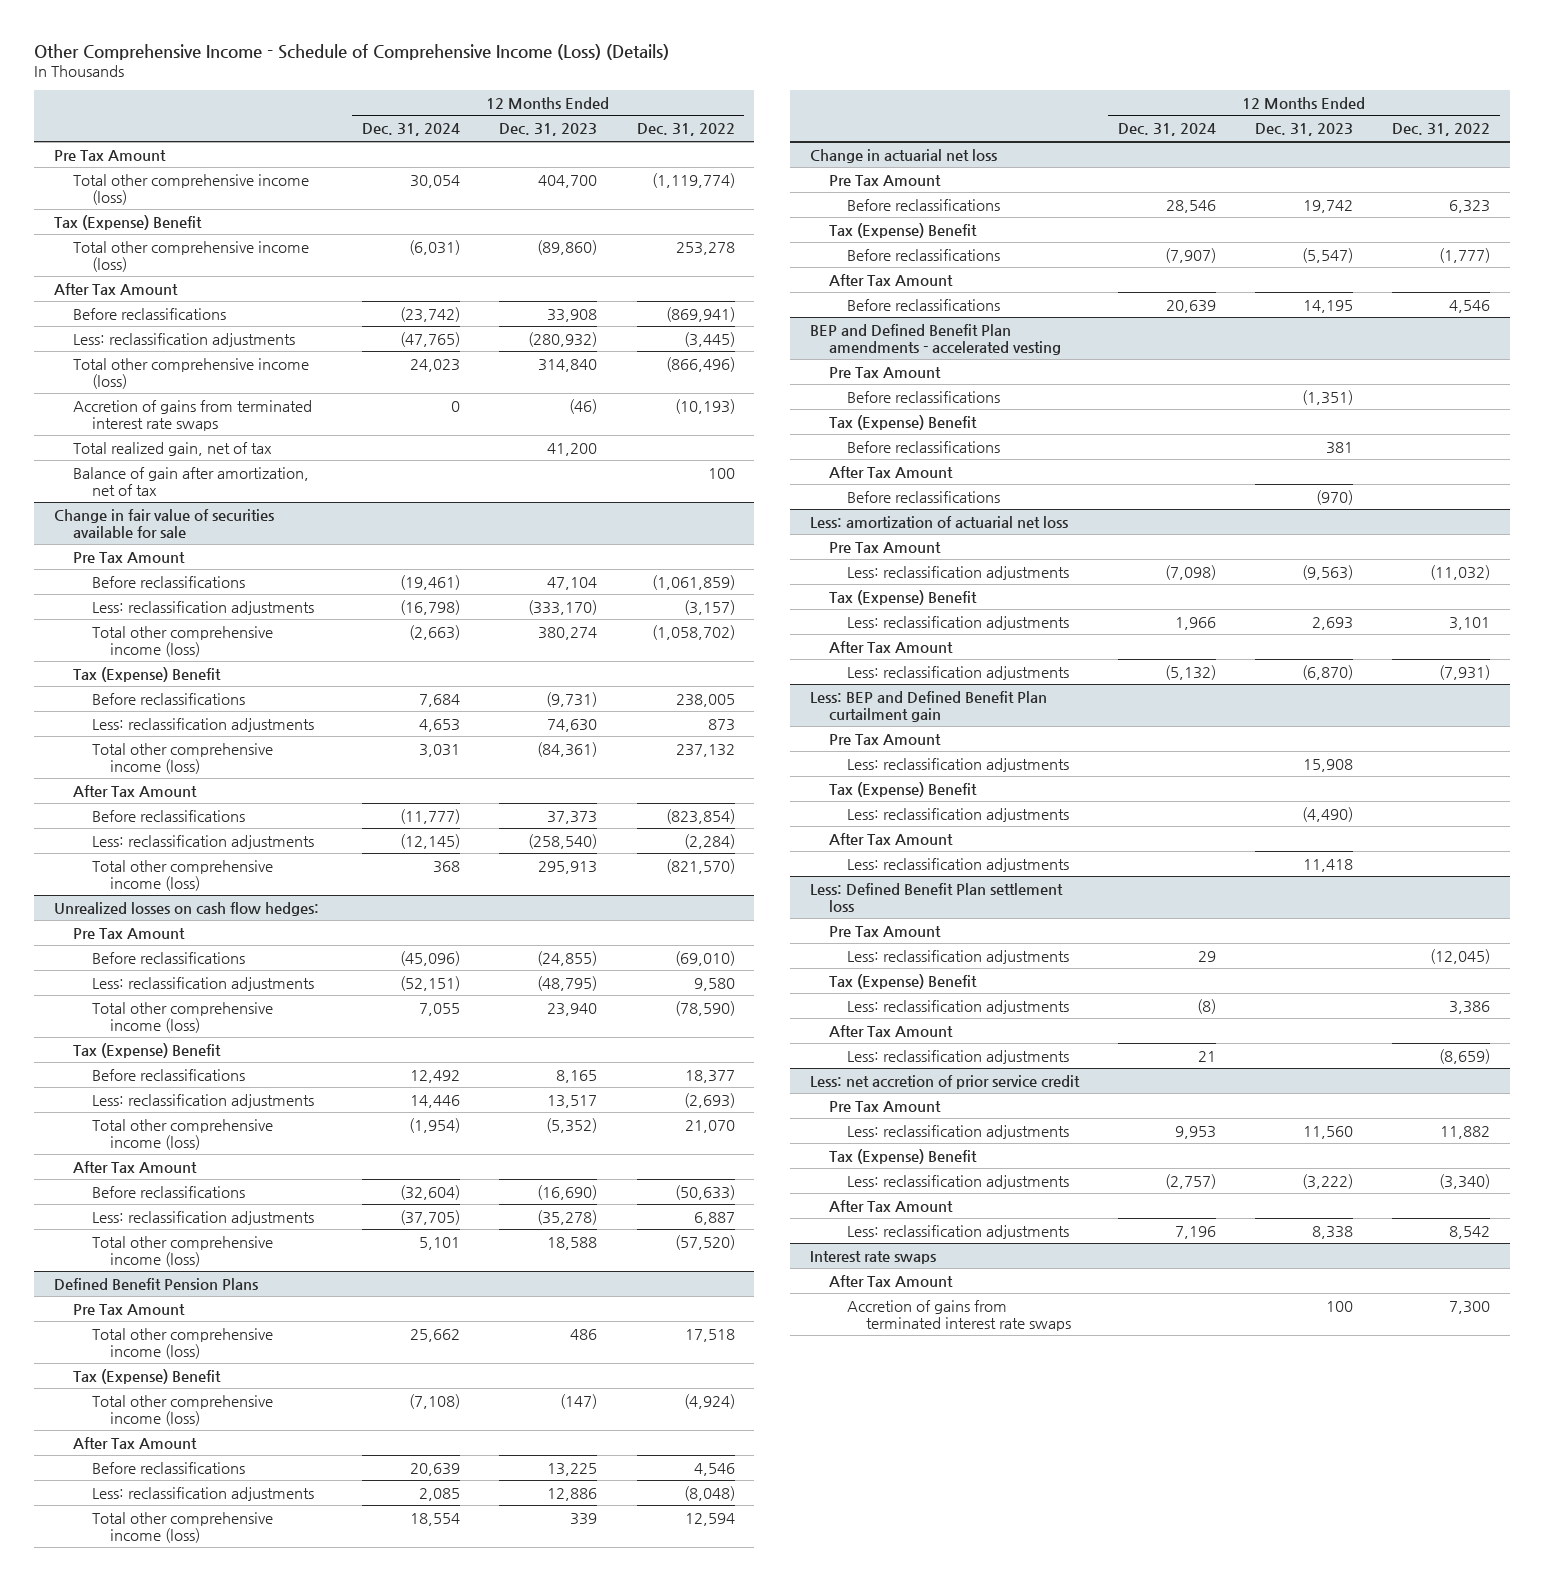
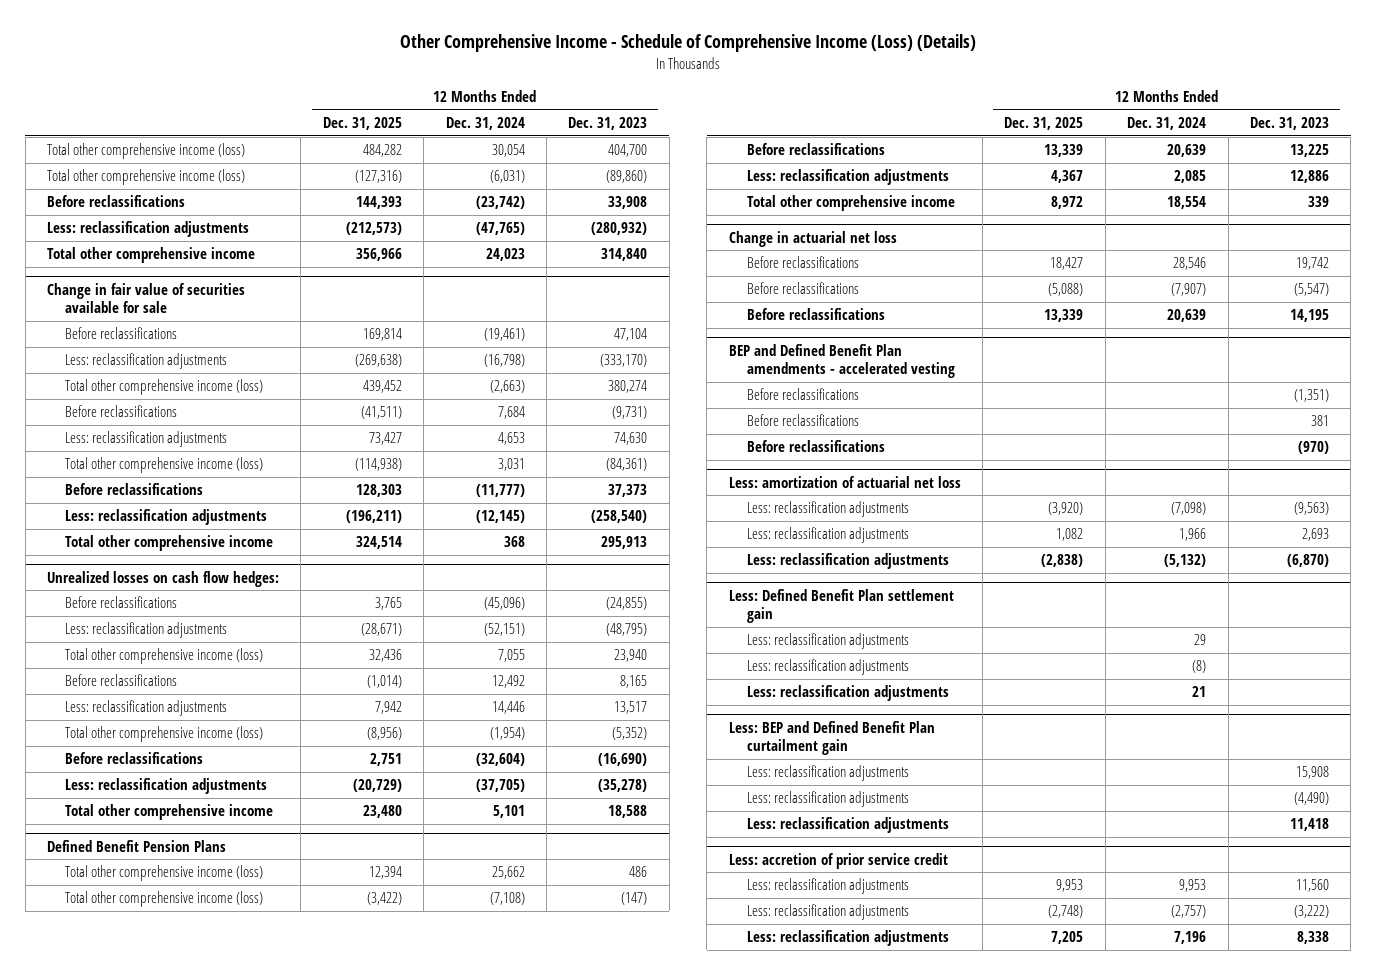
- | 12 Months Ended Dec. 31, 2024 | 12 Months Ended Dec. 31, 2023 | 12 Months Ended Dec. 31, 2022
+ | 12 Months Ended Dec. 31, 2025 | 12 Months Ended Dec. 31, 2024 | 12 Months Ended Dec. 31, 2023
- Pre Tax Amount
- Tax (Expense) Benefit
- After Tax Amount
- Total other comprehensive income (loss) | 24,023 | 314,840 | (866,496)
- Accretion of gains from terminated interest rate swaps | 0 | (46) | (10,193)
- Total realized gain, net of tax | | 41,200 |
- Balance of gain after amortization, net of tax | | | 100
+ Total other comprehensive income | 356,966 | 24,023 | 314,840
@ Change in fair value of securities available for sale
- Pre Tax Amount
- Tax (Expense) Benefit
- After Tax Amount
- Total other comprehensive income (loss) | 368 | 295,913 | (821,570)
+ Total other comprehensive income | 324,514 | 368 | 295,913
@ Unrealized losses on cash flow hedges:
- Pre Tax Amount
- Tax (Expense) Benefit
- After Tax Amount
- Total other comprehensive income (loss) | 5,101 | 18,588 | (57,520)
+ Total other comprehensive income | 23,480 | 5,101 | 18,588
@ Defined Benefit Pension Plans
- Pre Tax Amount
- Tax (Expense) Benefit
- After Tax Amount
- Total other comprehensive income (loss) | 18,554 | 339 | 12,594
+ Total other comprehensive income | 8,972 | 18,554 | 339
@ Change in actuarial net loss
- Pre Tax Amount
- Tax (Expense) Benefit
- After Tax Amount
@ BEP and Defined Benefit Plan amendments - accelerated vesting
- Pre Tax Amount
- Tax (Expense) Benefit
- After Tax Amount
@ Less: amortization of actuarial net loss
- Pre Tax Amount
- Tax (Expense) Benefit
- After Tax Amount
+ Less: Defined Benefit Plan settlement gain
+ Less: reclassification adjustments | | 29 |
+ Less: reclassification adjustments | | (8) |
+ Less: reclassification adjustments | | 21 |
@ Less: BEP and Defined Benefit Plan curtailment gain
- Pre Tax Amount
- Tax (Expense) Benefit
- After Tax Amount
- Less: Defined Benefit Plan settlement loss
- Pre Tax Amount
- Less: reclassification adjustments | 29 | | (12,045)
- Tax (Expense) Benefit
- Less: reclassification adjustments | (8) | | 3,386
- After Tax Amount
- Less: reclassification adjustments | 21 | | (8,659)
- Less: net accretion of prior service credit
- Pre Tax Amount
+ Less: accretion of prior service credit
- Tax (Expense) Benefit
- After Tax Amount
- Interest rate swaps
- After Tax Amount
- Accretion of gains from terminated interest rate swaps | | 100 | 7,300

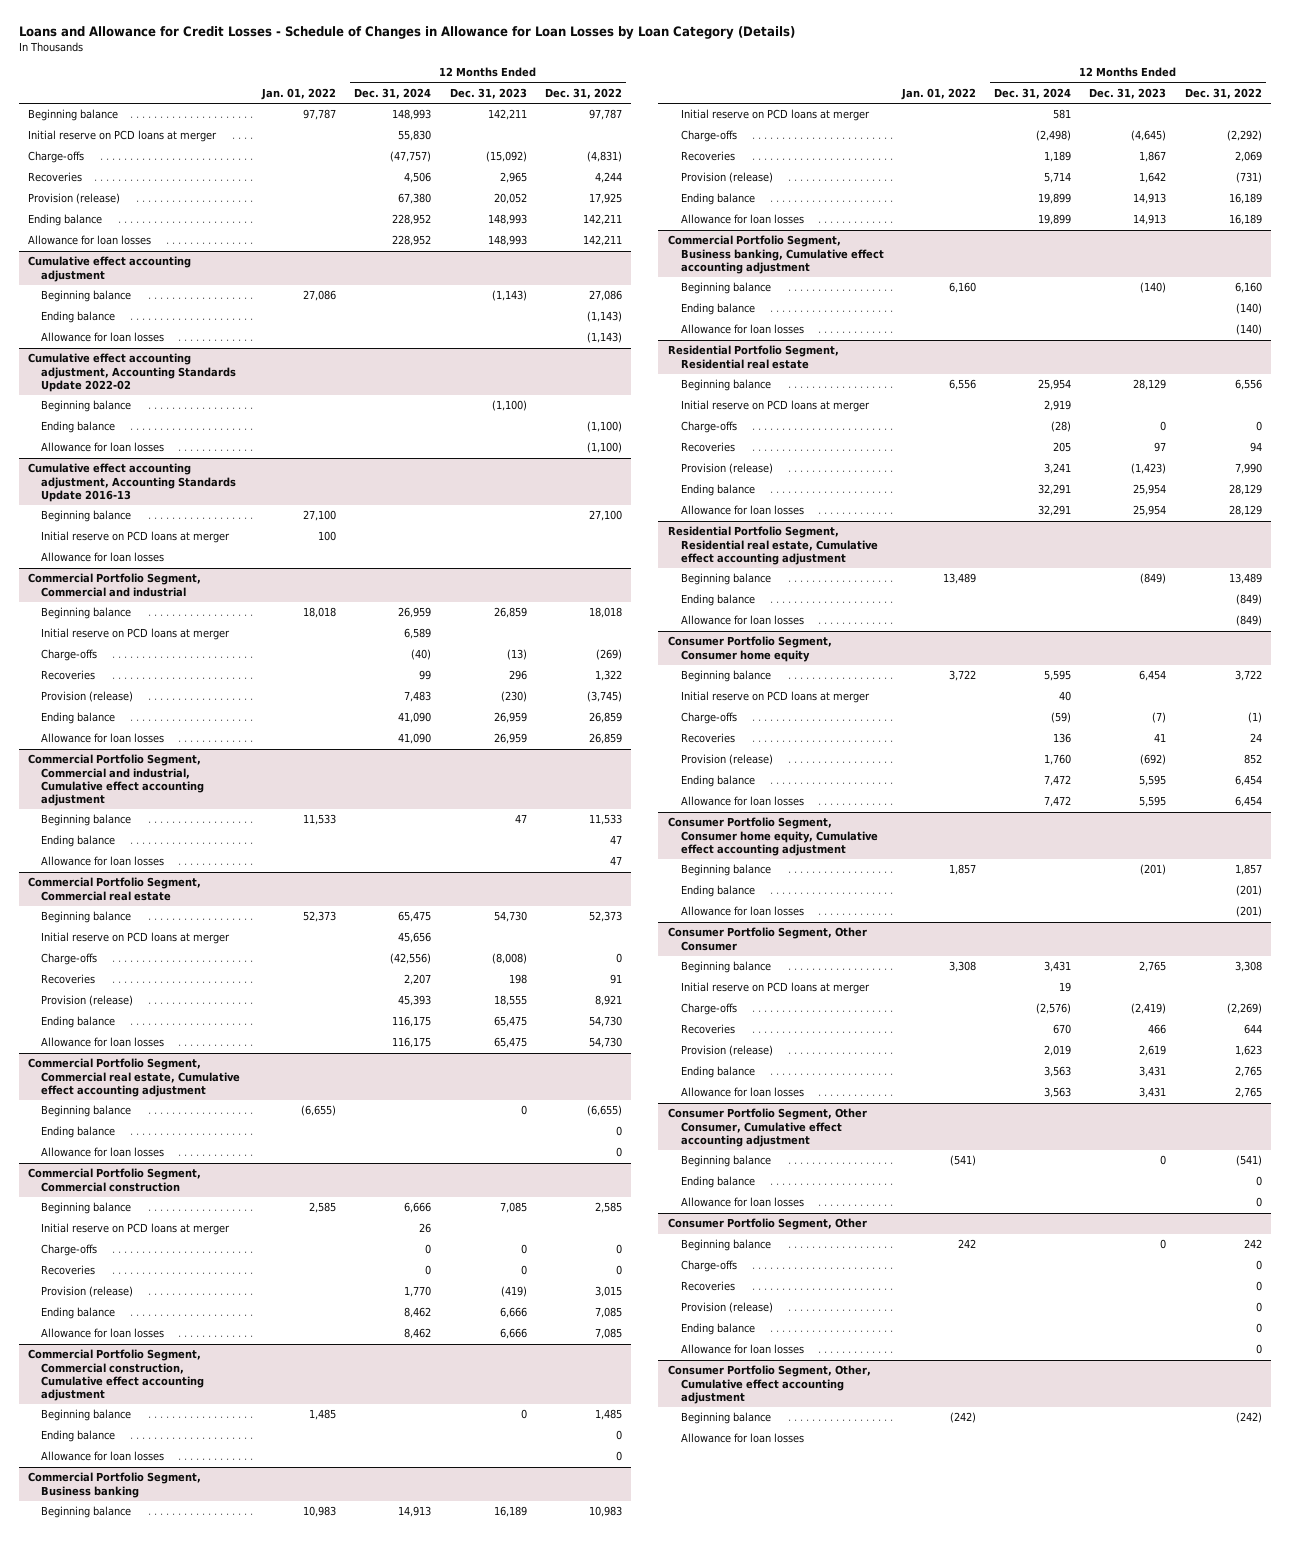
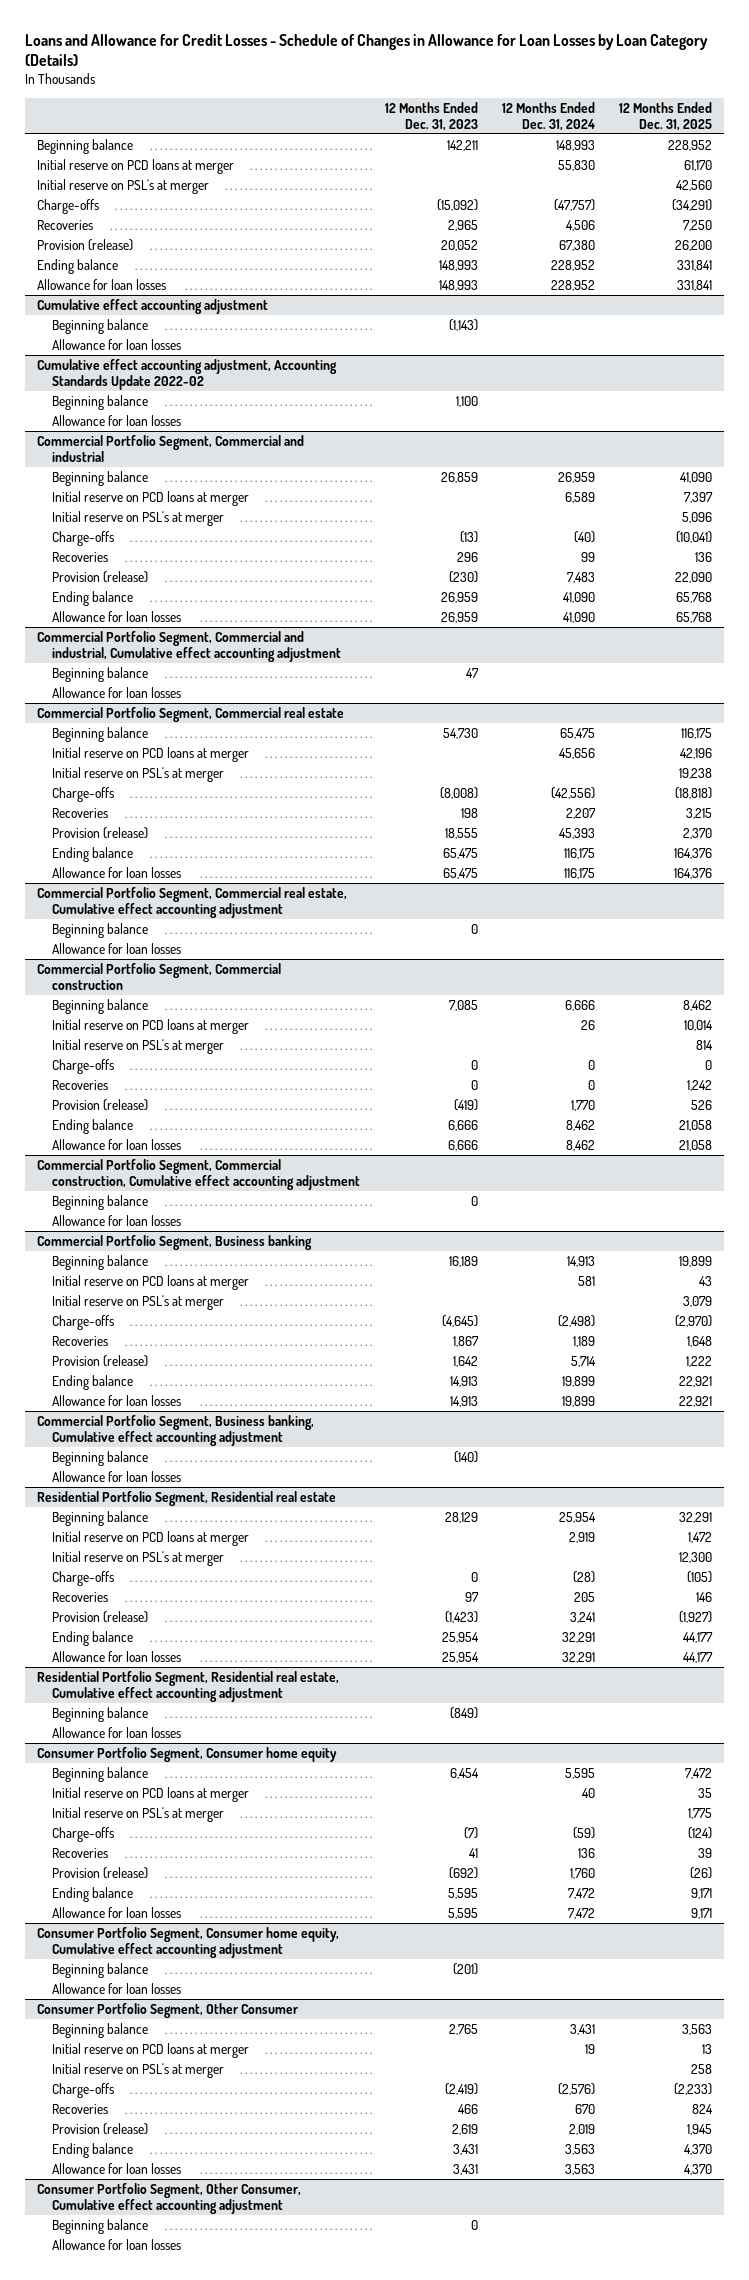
- | Jan. 01, 2022 | 12 Months Ended Dec. 31, 2024 | 12 Months Ended Dec. 31, 2023 | 12 Months Ended Dec. 31, 2022
+ | 12 Months Ended Dec. 31, 2023 | 12 Months Ended Dec. 31, 2024 | 12 Months Ended Dec. 31, 2025
+ Initial reserve on PSL's at merger | | | 42,560
@ Cumulative effect accounting adjustment
- Ending balance | | | | (1,143)
@ Cumulative effect accounting adjustment, Accounting Standards Update 2022-02
- Beginning balance | | | (1,100) |
- Ending balance | | | | (1,100)
- Allowance for loan losses | | | | (1,100)
- Cumulative effect accounting adjustment, Accounting Standards Update 2016-13
- Beginning balance | 27,100 | | | 27,100
- Initial reserve on PCD loans at merger | 100 | | |
@ Cumulative effect accounting adjustment, Accounting Standards Update 2022-02
+ Beginning balance | 1,100 | |
@ Commercial Portfolio Segment, Commercial and industrial
+ Initial reserve on PSL's at merger | | | 5,096
@ Commercial Portfolio Segment, Commercial and industrial, Cumulative effect accounting adjustment
- Ending balance | | | | 47
@ Commercial Portfolio Segment, Commercial real estate
+ Initial reserve on PSL's at merger | | | 19,238
@ Commercial Portfolio Segment, Commercial real estate, Cumulative effect accounting adjustment
- Ending balance | | | | 0
@ Commercial Portfolio Segment, Commercial construction
+ Initial reserve on PSL's at merger | | | 814
@ Commercial Portfolio Segment, Commercial construction, Cumulative effect accounting adjustment
- Ending balance | | | | 0
@ Commercial Portfolio Segment, Business banking
+ Initial reserve on PSL's at merger | | | 3,079
@ Commercial Portfolio Segment, Business banking, Cumulative effect accounting adjustment
- Ending balance | | | | (140)
@ Residential Portfolio Segment, Residential real estate
+ Initial reserve on PSL's at merger | | | 12,300
@ Residential Portfolio Segment, Residential real estate, Cumulative effect accounting adjustment
- Ending balance | | | | (849)
@ Consumer Portfolio Segment, Consumer home equity
+ Initial reserve on PSL's at merger | | | 1,775
@ Consumer Portfolio Segment, Consumer home equity, Cumulative effect accounting adjustment
- Ending balance | | | | (201)
@ Consumer Portfolio Segment, Other Consumer
+ Initial reserve on PSL's at merger | | | 258
@ Consumer Portfolio Segment, Other Consumer, Cumulative effect accounting adjustment
- Ending balance | | | | 0
- Consumer Portfolio Segment, Other
- Beginning balance | 242 | | 0 | 242
- Charge-offs | | | | 0
- Recoveries | | | | 0
- Provision (release) | | | | 0
- Ending balance | | | | 0
- Allowance for loan losses | | | | 0
- Consumer Portfolio Segment, Other, Cumulative effect accounting adjustment
- Beginning balance | (242) | | | (242)
- Allowance for loan losses

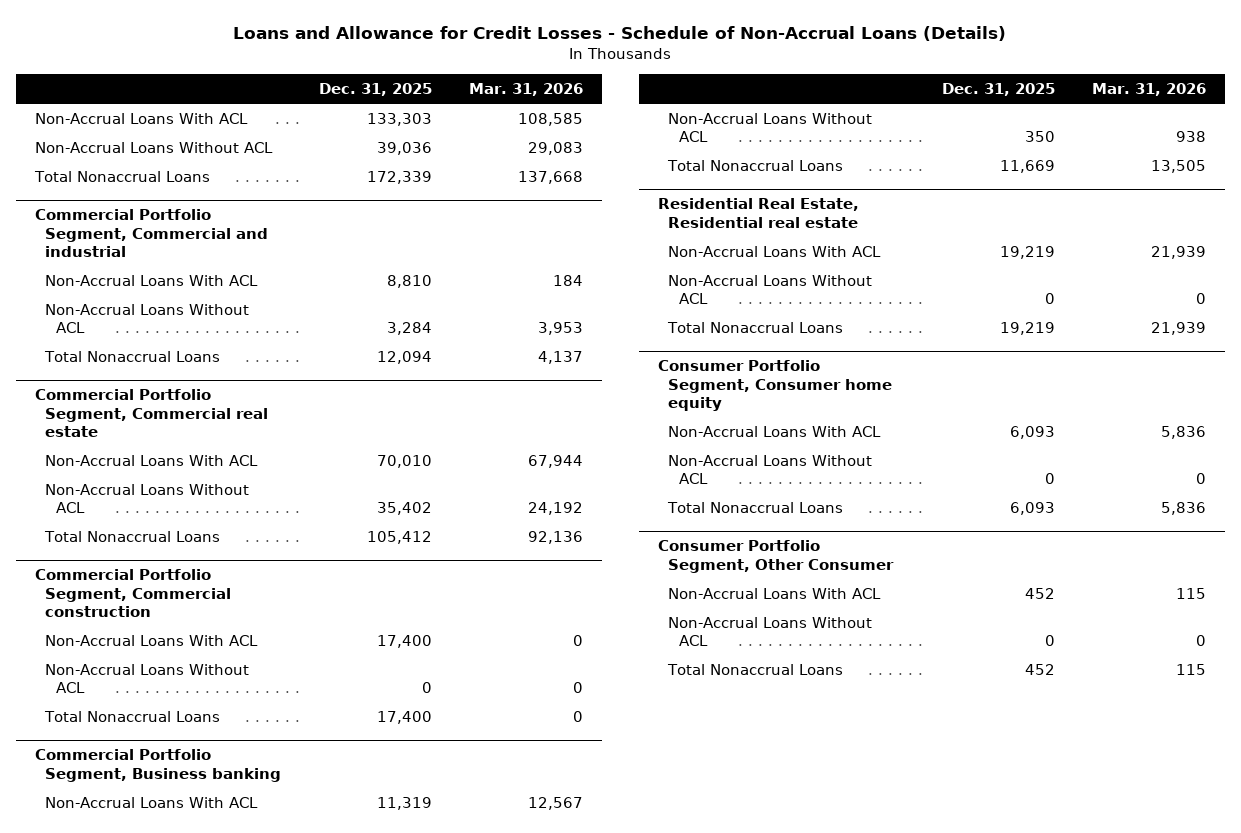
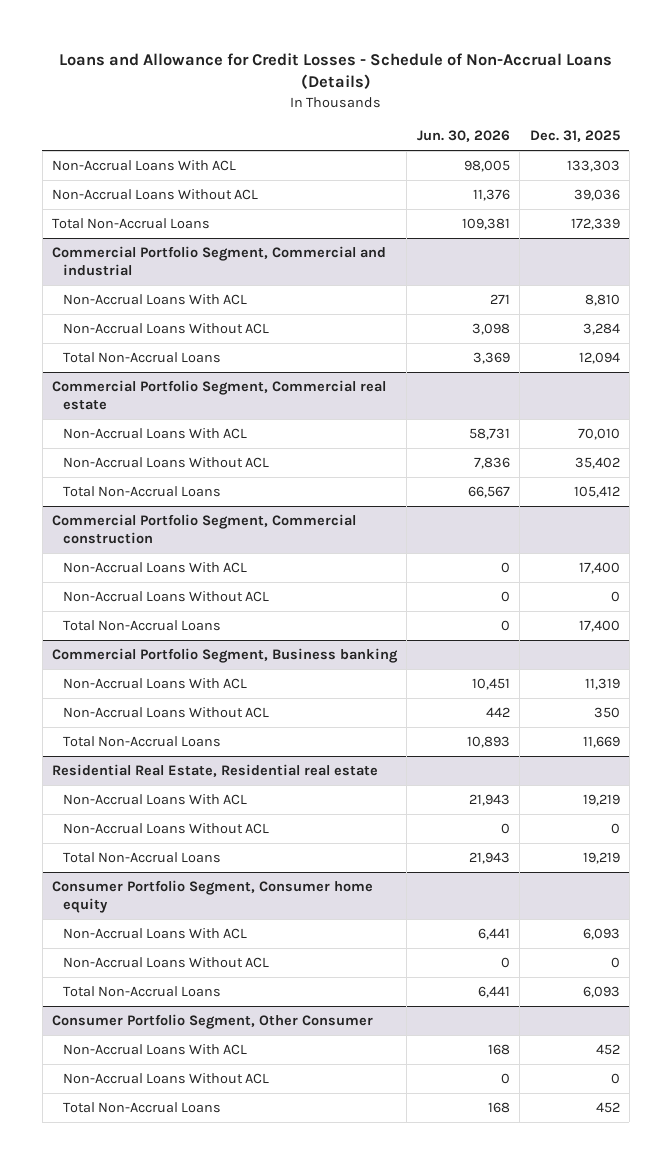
- | Dec. 31, 2025 | Mar. 31, 2026
+ | Jun. 30, 2026 | Dec. 31, 2025
- Total Nonaccrual Loans | 172,339 | 137,668
+ Total Non-Accrual Loans | 109,381 | 172,339
@ Commercial Portfolio Segment, Commercial and industrial
- Total Nonaccrual Loans | 12,094 | 4,137
+ Total Non-Accrual Loans | 3,369 | 12,094
@ Commercial Portfolio Segment, Commercial real estate
- Total Nonaccrual Loans | 105,412 | 92,136
+ Total Non-Accrual Loans | 66,567 | 105,412
@ Commercial Portfolio Segment, Commercial construction
- Total Nonaccrual Loans | 17,400 | 0
+ Total Non-Accrual Loans | 0 | 17,400
@ Commercial Portfolio Segment, Business banking
- Total Nonaccrual Loans | 11,669 | 13,505
+ Total Non-Accrual Loans | 10,893 | 11,669
@ Residential Real Estate, Residential real estate
- Total Nonaccrual Loans | 19,219 | 21,939
+ Total Non-Accrual Loans | 21,943 | 19,219
@ Consumer Portfolio Segment, Consumer home equity
- Total Nonaccrual Loans | 6,093 | 5,836
+ Total Non-Accrual Loans | 6,441 | 6,093
@ Consumer Portfolio Segment, Other Consumer
- Total Nonaccrual Loans | 452 | 115
+ Total Non-Accrual Loans | 168 | 452

